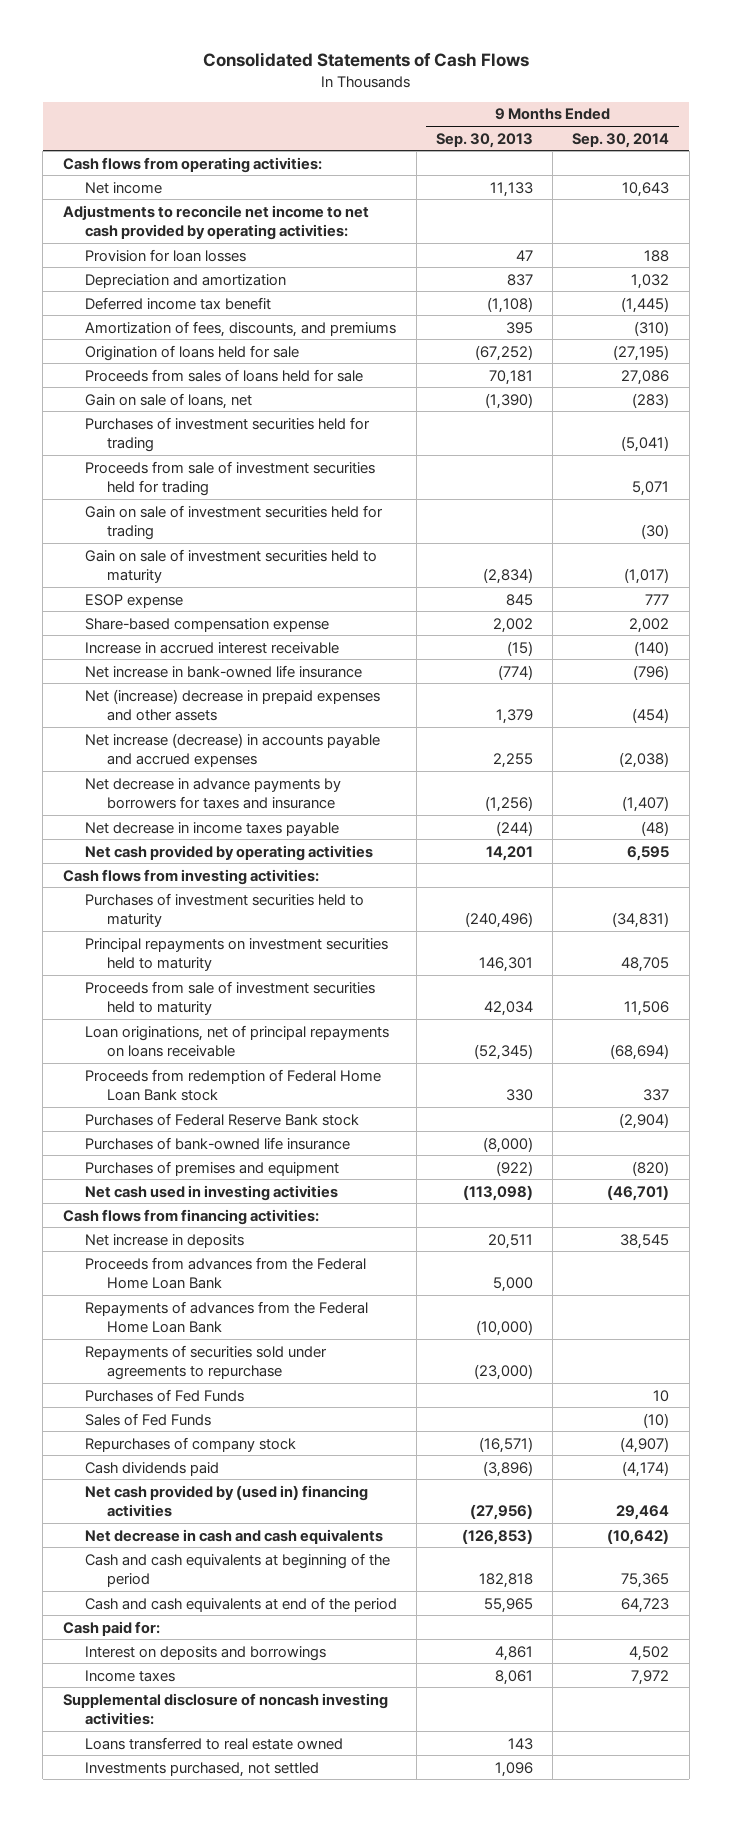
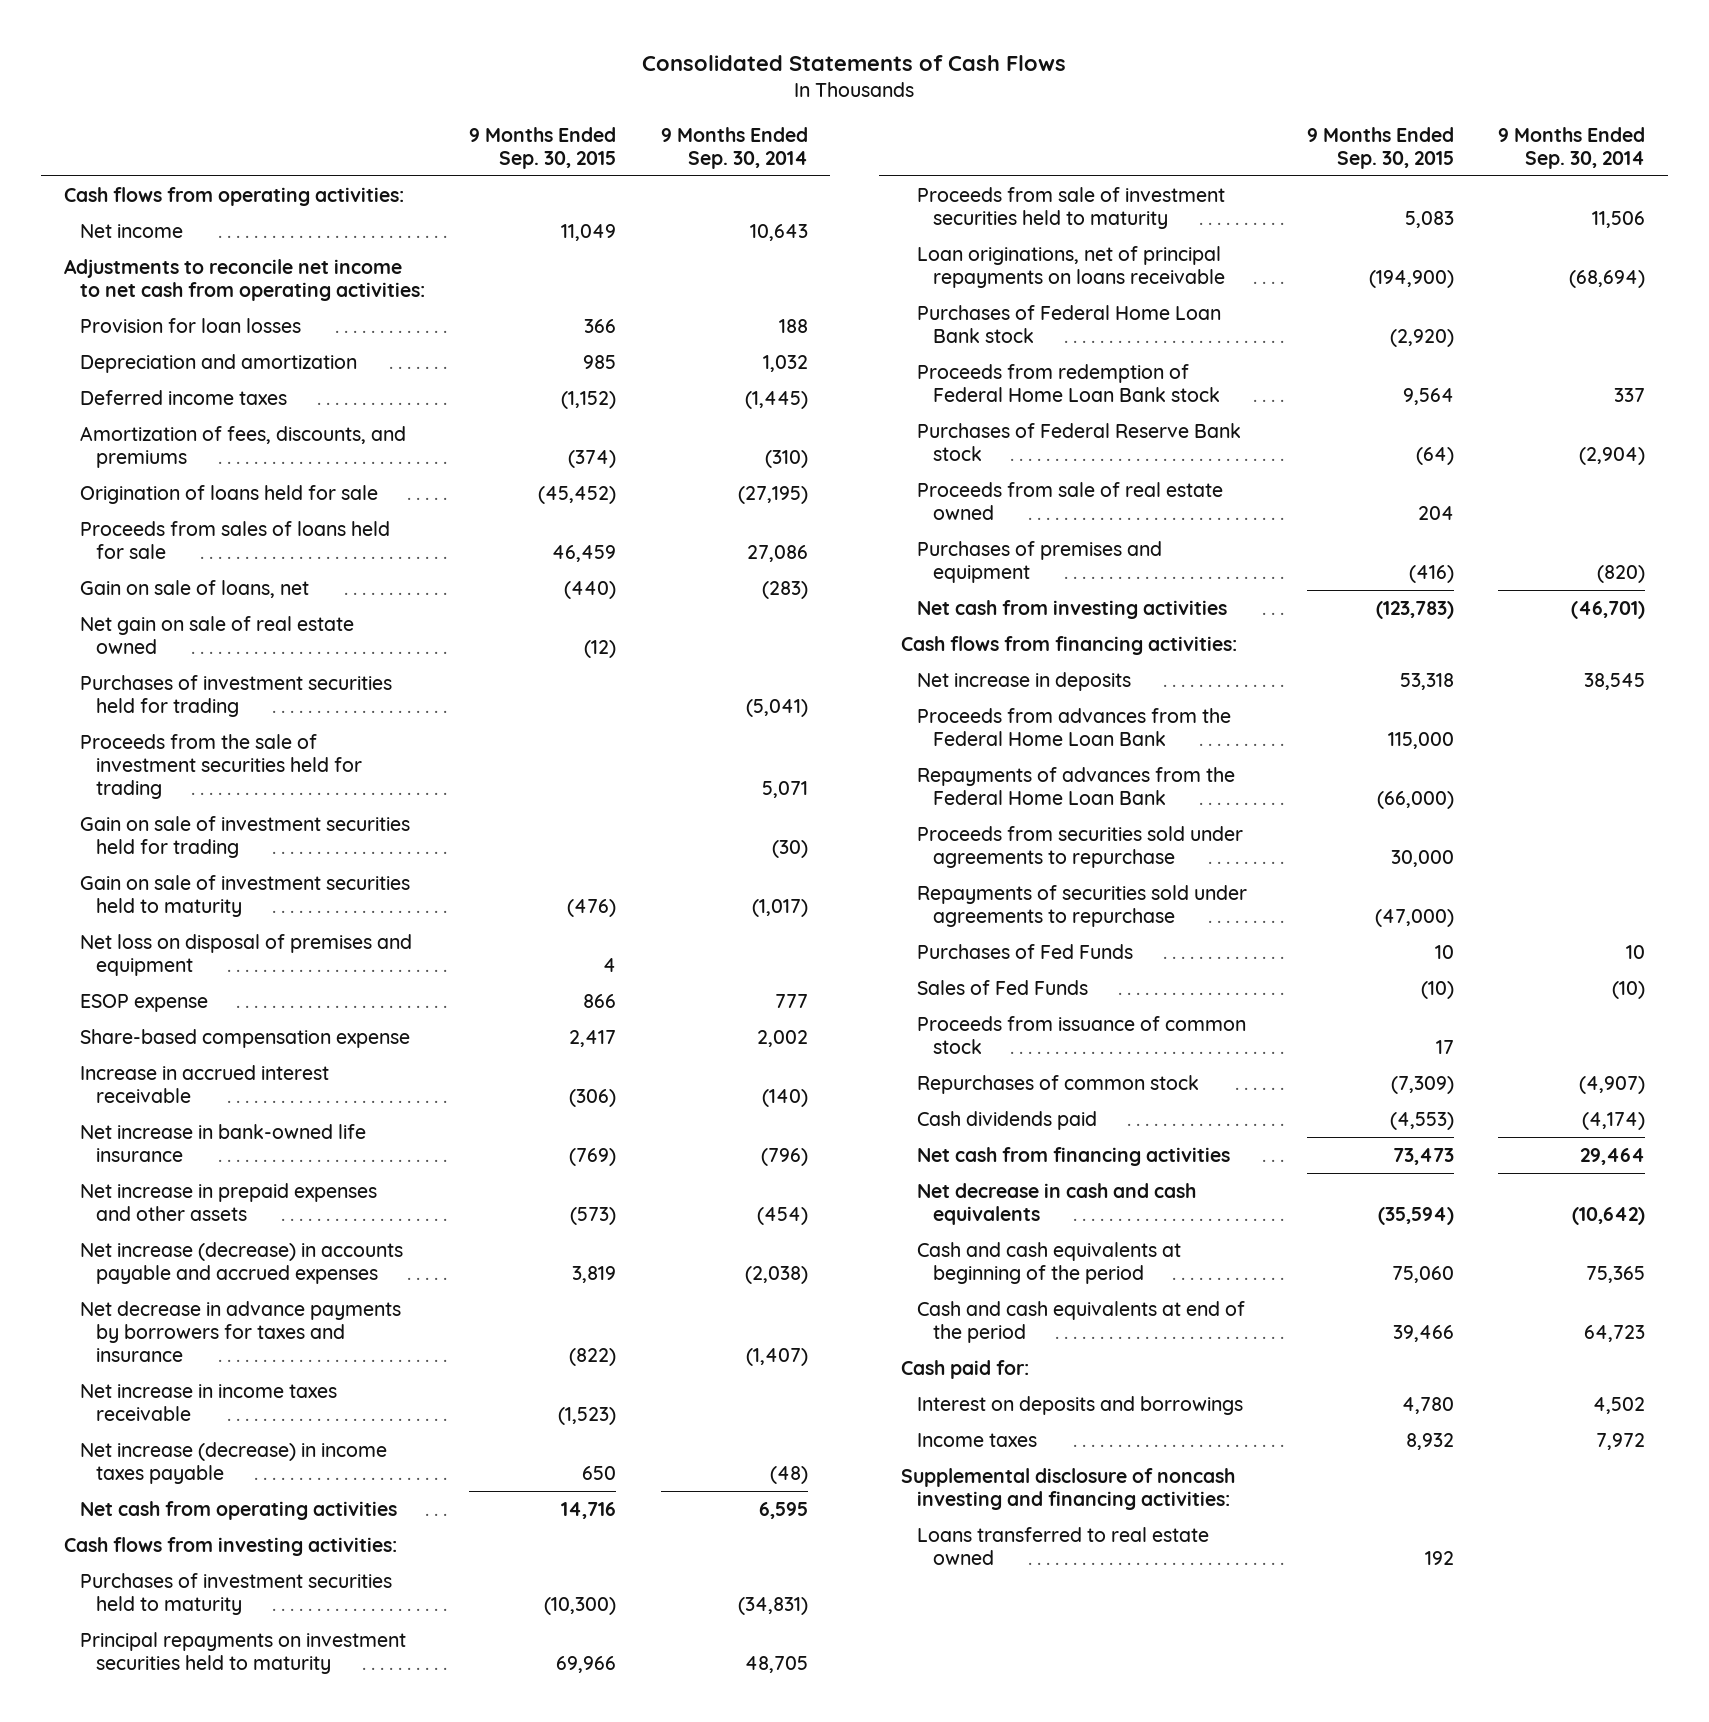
- | 9 Months Ended Sep. 30, 2013 | 9 Months Ended Sep. 30, 2014
+ | 9 Months Ended Sep. 30, 2015 | 9 Months Ended Sep. 30, 2014
- Adjustments to reconcile net income to net cash provided by operating activities:
+ Adjustments to reconcile net income to net cash from operating activities:
- Deferred income tax benefit | (1,108) | (1,445)
+ Deferred income taxes | (1,152) | (1,445)
+ Net gain on sale of real estate owned | (12) |
- Proceeds from sale of investment securities held for trading | | 5,071
+ Proceeds from the sale of investment securities held for trading | | 5,071
+ Net loss on disposal of premises and equipment | 4 |
- Net (increase) decrease in prepaid expenses and other assets | 1,379 | (454)
+ Net increase in prepaid expenses and other assets | (573) | (454)
- Net decrease in income taxes payable | (244) | (48)
- Net cash provided by operating activities | 14,201 | 6,595
+ Net increase in income taxes receivable | (1,523) |
+ Net increase (decrease) in income taxes payable | 650 | (48)
+ Net cash from operating activities | 14,716 | 6,595
+ Purchases of Federal Home Loan Bank stock | (2,920) |
- Purchases of bank-owned life insurance | (8,000) |
+ Proceeds from sale of real estate owned | 204 |
- Net cash used in investing activities | (113,098) | (46,701)
+ Net cash from investing activities | (123,783) | (46,701)
+ Proceeds from securities sold under agreements to repurchase | 30,000 |
- Repurchases of company stock | (16,571) | (4,907)
+ Proceeds from issuance of common stock | 17 |
+ Repurchases of common stock | (7,309) | (4,907)
- Net cash provided by (used in) financing activities | (27,956) | 29,464
+ Net cash from financing activities | 73,473 | 29,464
- Supplemental disclosure of noncash investing activities:
+ Supplemental disclosure of noncash investing and financing activities:
- Investments purchased, not settled | 1,096 |

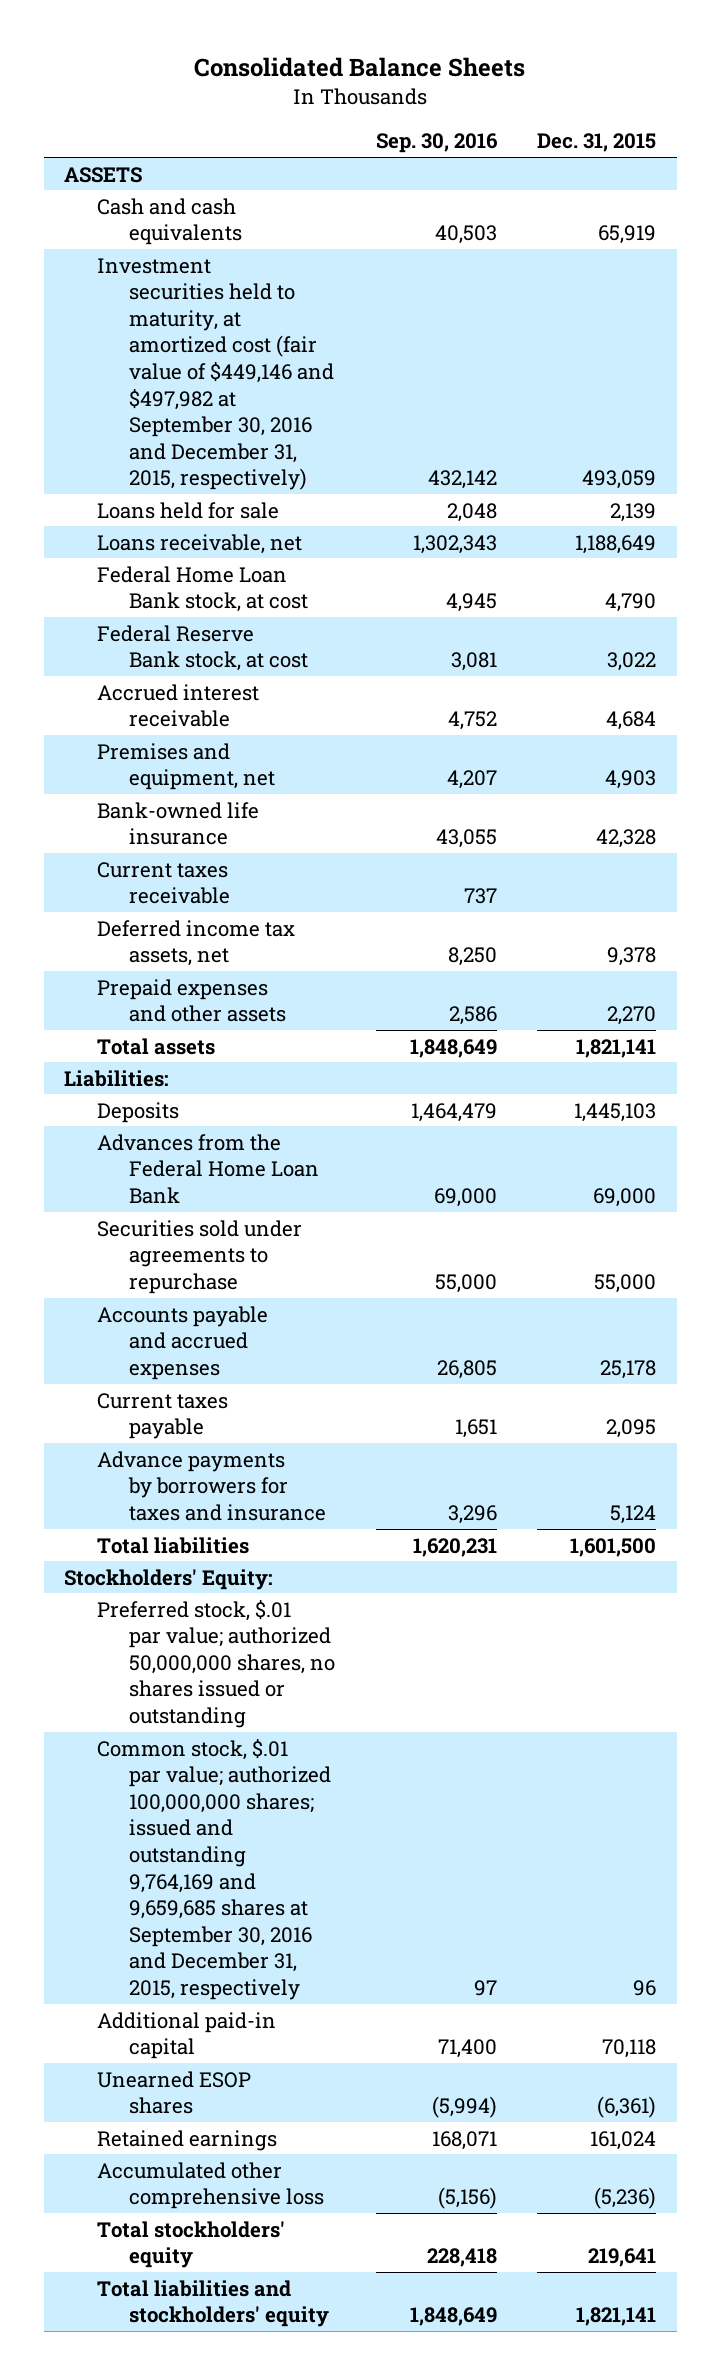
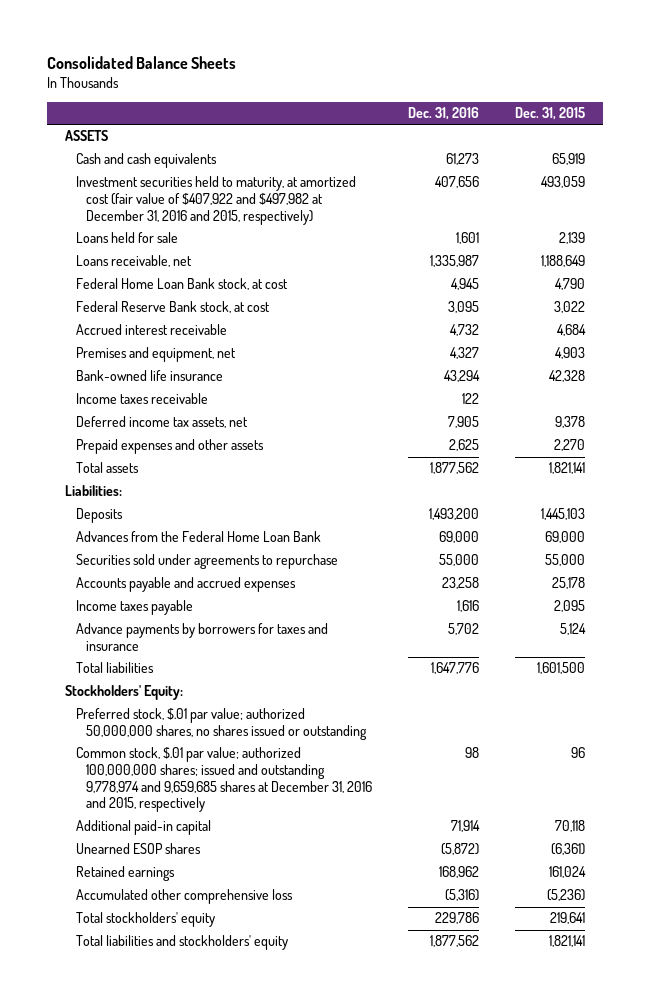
- | Sep. 30, 2016 | Dec. 31, 2015
+ | Dec. 31, 2016 | Dec. 31, 2015
- Investment securities held to maturity, at amortized cost (fair value of $449,146 and $497,982 at September 30, 2016 and December 31, 2015, respectively) | 432,142 | 493,059
+ Investment securities held to maturity, at amortized cost (fair value of $407,922 and $497,982 at December 31, 2016 and 2015, respectively) | 407,656 | 493,059
- Current taxes receivable | 737 |
+ Income taxes receivable | 122 |
- Current taxes payable | 1,651 | 2,095
+ Income taxes payable | 1,616 | 2,095
- Common stock, $.01 par value; authorized 100,000,000 shares; issued and outstanding 9,764,169 and 9,659,685 shares at September 30, 2016 and December 31, 2015, respectively | 97 | 96
+ Common stock, $.01 par value; authorized 100,000,000 shares; issued and outstanding 9,778,974 and 9,659,685 shares at December 31, 2016 and 2015, respectively | 98 | 96

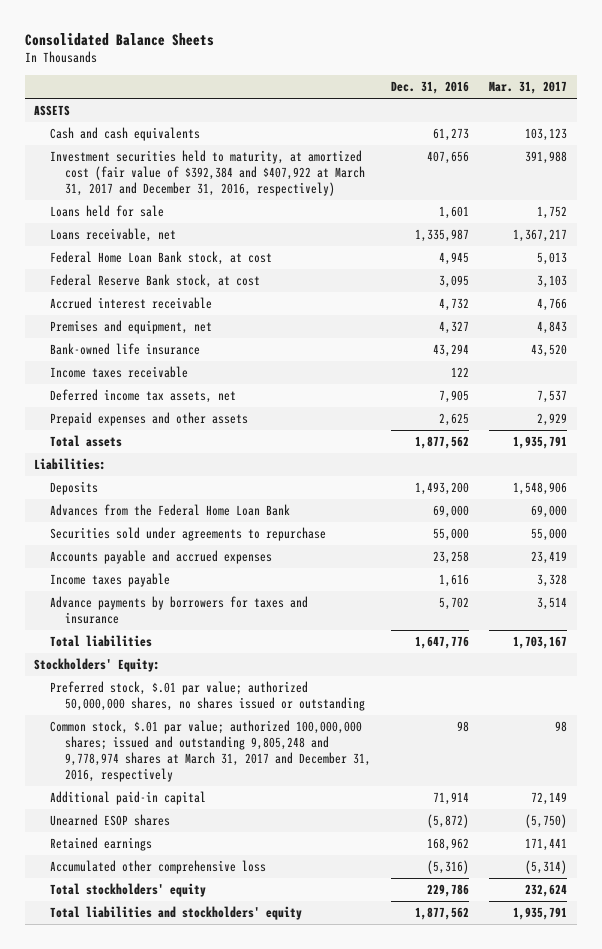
- | Dec. 31, 2016 | Dec. 31, 2015
+ | Dec. 31, 2016 | Mar. 31, 2017
- Investment securities held to maturity, at amortized cost (fair value of $407,922 and $497,982 at December 31, 2016 and 2015, respectively) | 407,656 | 493,059
+ Investment securities held to maturity, at amortized cost (fair value of $392,384 and $407,922 at March 31, 2017 and December 31, 2016, respectively) | 407,656 | 391,988
- Common stock, $.01 par value; authorized 100,000,000 shares; issued and outstanding 9,778,974 and 9,659,685 shares at December 31, 2016 and 2015, respectively | 98 | 96
+ Common stock, $.01 par value; authorized 100,000,000 shares; issued and outstanding 9,805,248 and 9,778,974 shares at March 31, 2017 and December 31, 2016, respectively | 98 | 98

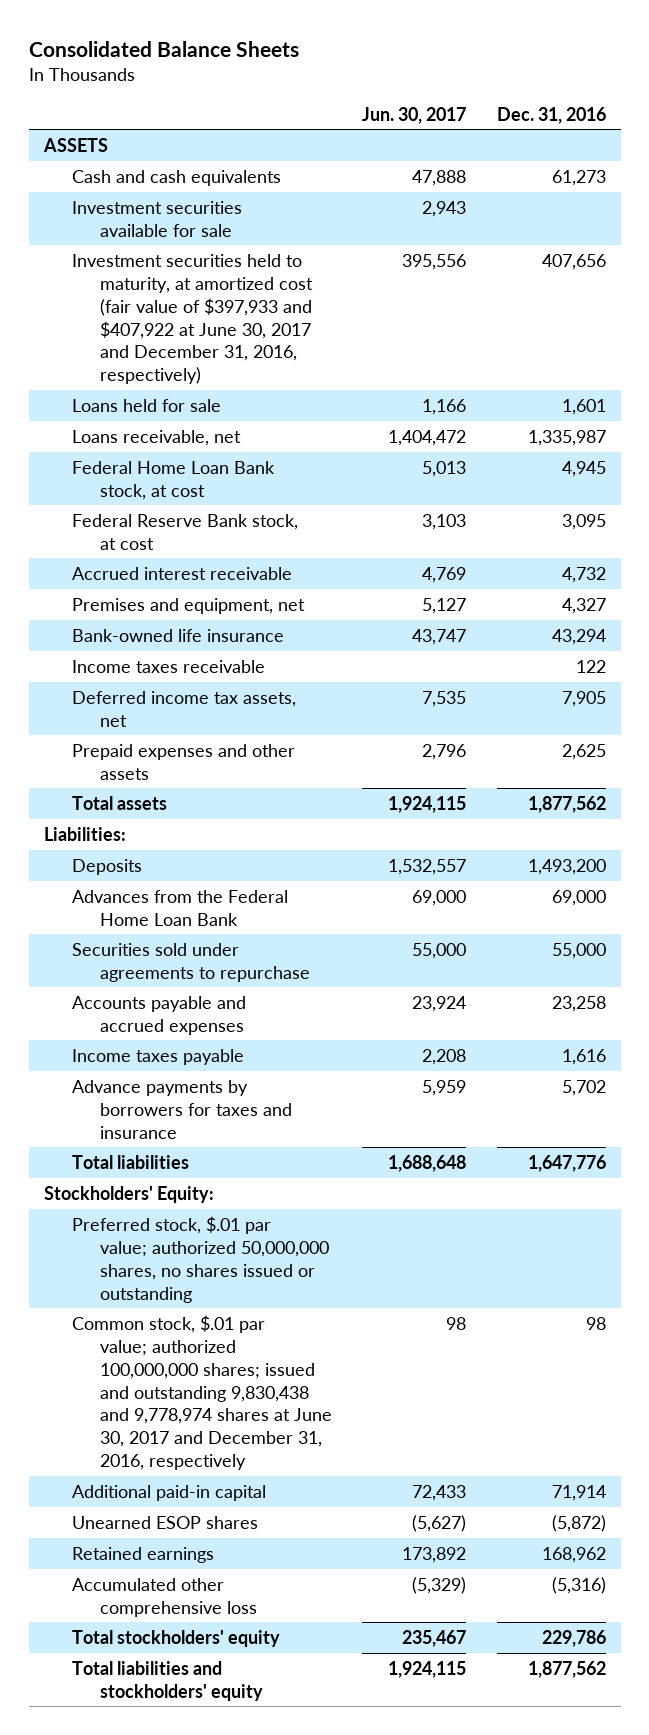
- | Dec. 31, 2016 | Mar. 31, 2017
+ | Jun. 30, 2017 | Dec. 31, 2016
- Investment securities held to maturity, at amortized cost (fair value of $392,384 and $407,922 at March 31, 2017 and December 31, 2016, respectively) | 407,656 | 391,988
+ Investment securities available for sale | 2,943 |
+ Investment securities held to maturity, at amortized cost (fair value of $397,933 and $407,922 at June 30, 2017 and December 31, 2016, respectively) | 395,556 | 407,656
- Common stock, $.01 par value; authorized 100,000,000 shares; issued and outstanding 9,805,248 and 9,778,974 shares at March 31, 2017 and December 31, 2016, respectively | 98 | 98
+ Common stock, $.01 par value; authorized 100,000,000 shares; issued and outstanding 9,830,438 and 9,778,974 shares at June 30, 2017 and December 31, 2016, respectively | 98 | 98

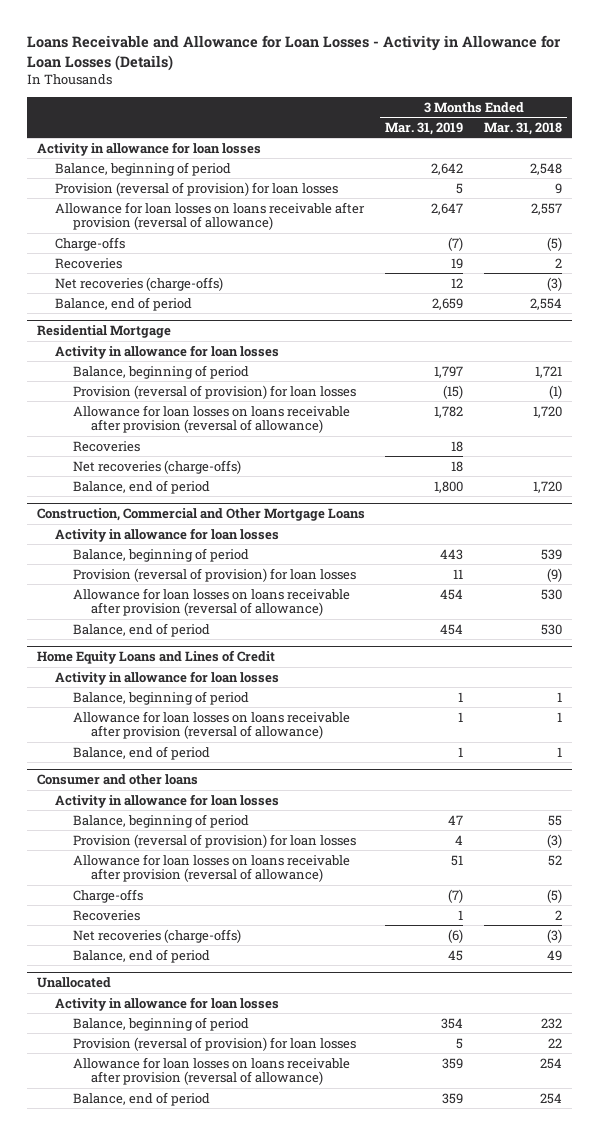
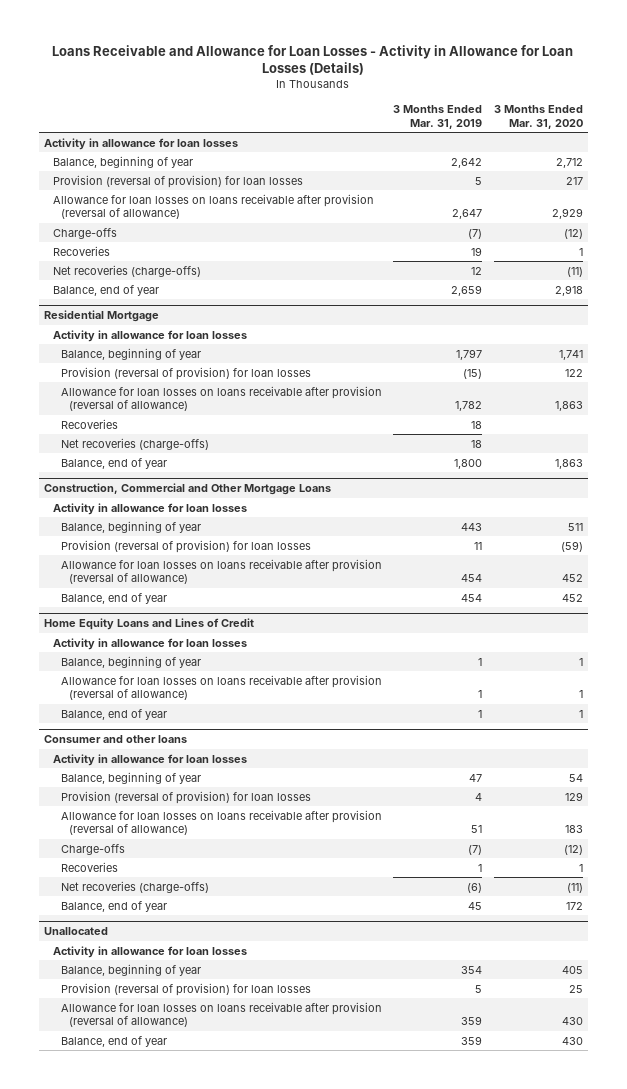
- | 3 Months Ended Mar. 31, 2019 | 3 Months Ended Mar. 31, 2018
+ | 3 Months Ended Mar. 31, 2019 | 3 Months Ended Mar. 31, 2020
- Balance, beginning of period | 2,642 | 2,548
+ Balance, beginning of year | 2,642 | 2,712
- Balance, end of period | 2,659 | 2,554
+ Balance, end of year | 2,659 | 2,918
@ Residential Mortgage
- Balance, beginning of period | 1,797 | 1,721
+ Balance, beginning of year | 1,797 | 1,741
- Balance, end of period | 1,800 | 1,720
+ Balance, end of year | 1,800 | 1,863
@ Construction, Commercial and Other Mortgage Loans
- Balance, beginning of period | 443 | 539
+ Balance, beginning of year | 443 | 511
- Balance, end of period | 454 | 530
+ Balance, end of year | 454 | 452
@ Home Equity Loans and Lines of Credit
- Balance, beginning of period | 1 | 1
+ Balance, beginning of year | 1 | 1
- Balance, end of period | 1 | 1
+ Balance, end of year | 1 | 1
@ Consumer and other loans
- Balance, beginning of period | 47 | 55
+ Balance, beginning of year | 47 | 54
- Balance, end of period | 45 | 49
+ Balance, end of year | 45 | 172
@ Unallocated
- Balance, beginning of period | 354 | 232
+ Balance, beginning of year | 354 | 405
- Balance, end of period | 359 | 254
+ Balance, end of year | 359 | 430

